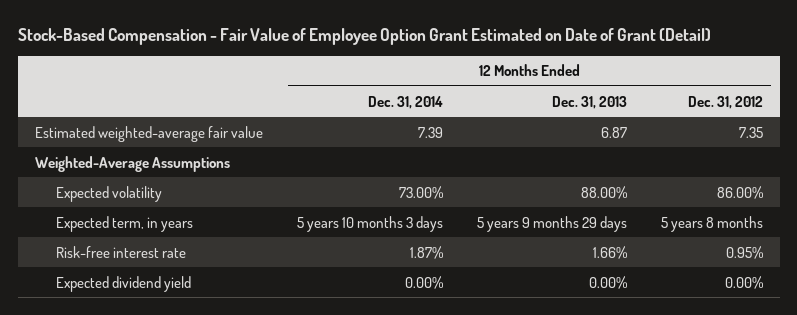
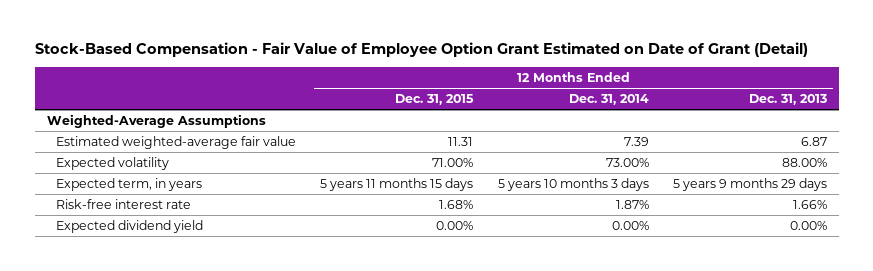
- | 12 Months Ended Dec. 31, 2014 | 12 Months Ended Dec. 31, 2013 | 12 Months Ended Dec. 31, 2012
+ | 12 Months Ended Dec. 31, 2015 | 12 Months Ended Dec. 31, 2014 | 12 Months Ended Dec. 31, 2013
moved down: Estimated weighted-average fair value | 11.31 | 7.39 | 6.87

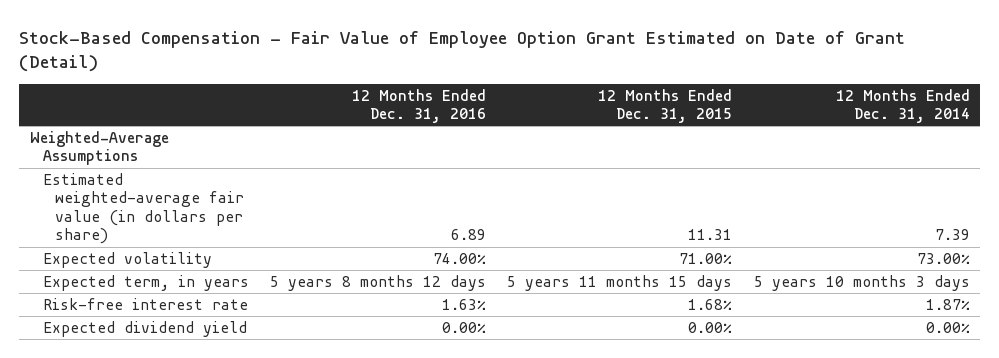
- | 12 Months Ended Dec. 31, 2015 | 12 Months Ended Dec. 31, 2014 | 12 Months Ended Dec. 31, 2013
+ | 12 Months Ended Dec. 31, 2016 | 12 Months Ended Dec. 31, 2015 | 12 Months Ended Dec. 31, 2014
- Estimated weighted-average fair value | 11.31 | 7.39 | 6.87
+ Estimated weighted-average fair value (in dollars per share) | 6.89 | 11.31 | 7.39

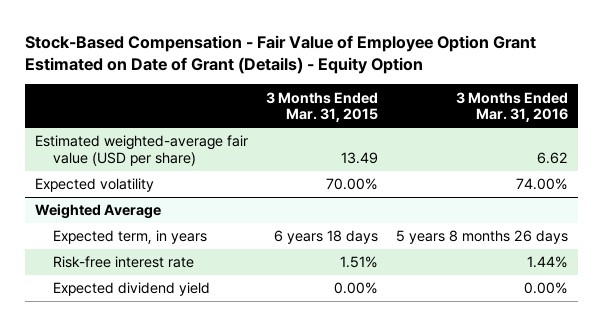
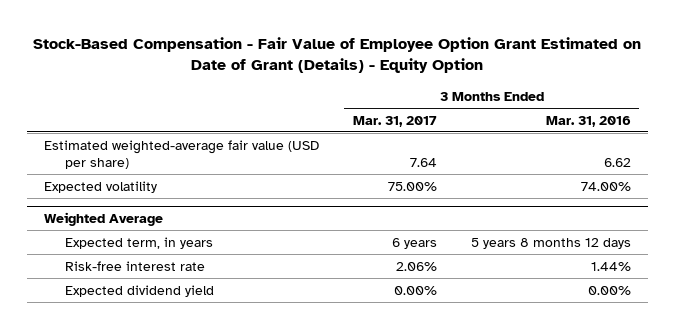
- | 3 Months Ended Mar. 31, 2015 | 3 Months Ended Mar. 31, 2016
+ | 3 Months Ended Mar. 31, 2017 | 3 Months Ended Mar. 31, 2016
@ Weighted Average
- Expected term, in years | 6 years 18 days | 5 years 8 months 26 days
+ Expected term, in years | 6 years | 5 years 8 months 12 days

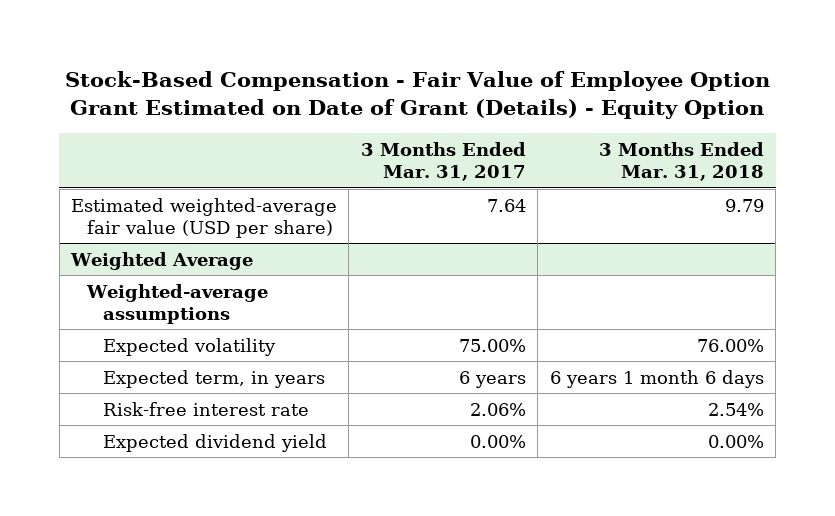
- | 3 Months Ended Mar. 31, 2017 | 3 Months Ended Mar. 31, 2016
+ | 3 Months Ended Mar. 31, 2017 | 3 Months Ended Mar. 31, 2018
- Expected volatility | 75.00% | 74.00%
@ Weighted Average
+ Weighted-average assumptions
+ Expected volatility | 75.00% | 76.00%

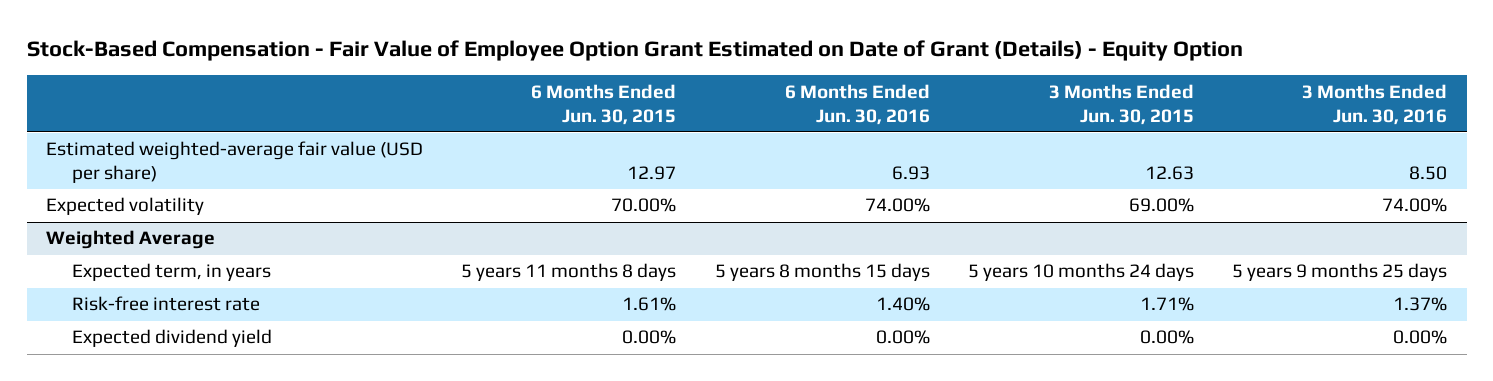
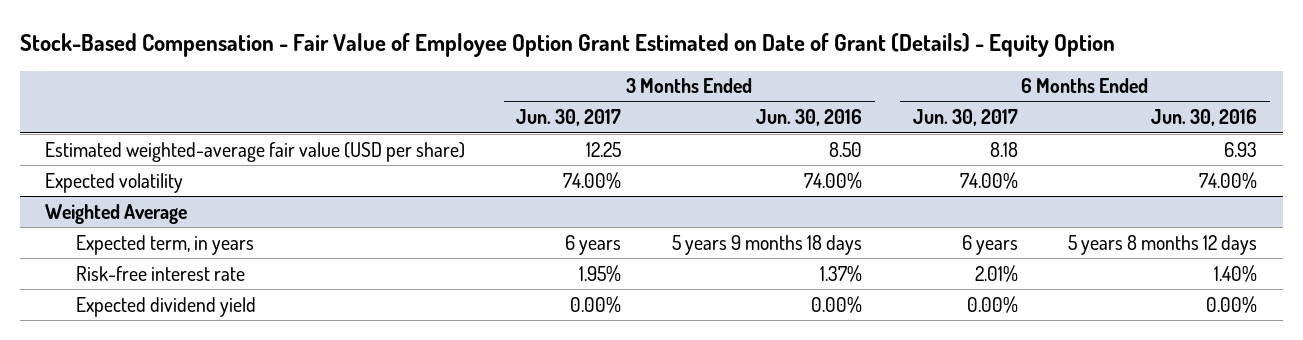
- | 6 Months Ended Jun. 30, 2015 | 6 Months Ended Jun. 30, 2016 | 3 Months Ended Jun. 30, 2015 | 3 Months Ended Jun. 30, 2016
+ | 3 Months Ended Jun. 30, 2017 | 3 Months Ended Jun. 30, 2016 | 6 Months Ended Jun. 30, 2017 | 6 Months Ended Jun. 30, 2016
@ Weighted Average
- Expected term, in years | 5 years 11 months 8 days | 5 years 8 months 15 days | 5 years 10 months 24 days | 5 years 9 months 25 days
+ Expected term, in years | 6 years | 5 years 9 months 18 days | 6 years | 5 years 8 months 12 days

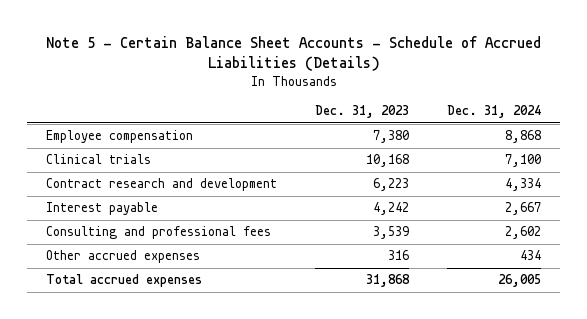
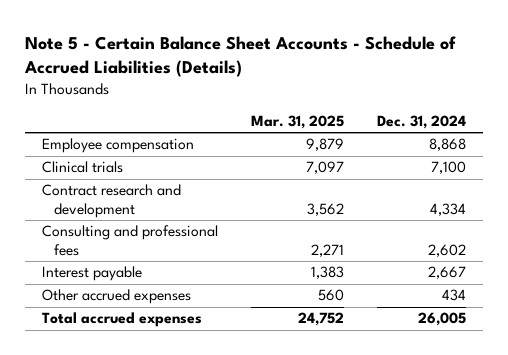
- | Dec. 31, 2023 | Dec. 31, 2024
+ | Mar. 31, 2025 | Dec. 31, 2024
moved down: Interest payable | 1,383 | 2,667

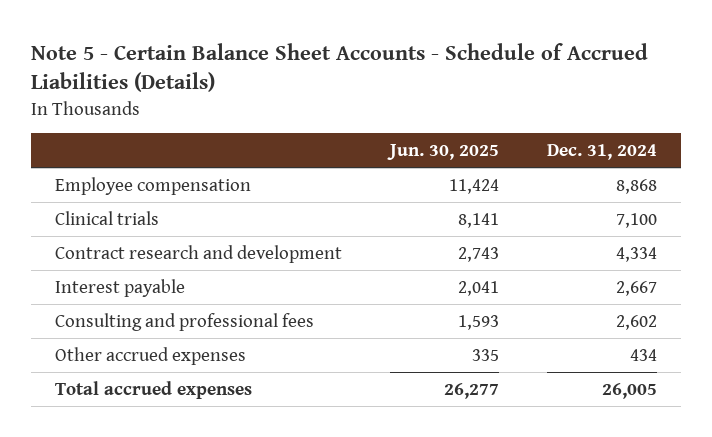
- | Mar. 31, 2025 | Dec. 31, 2024
+ | Jun. 30, 2025 | Dec. 31, 2024
moved down: Consulting and professional fees | 1,593 | 2,602

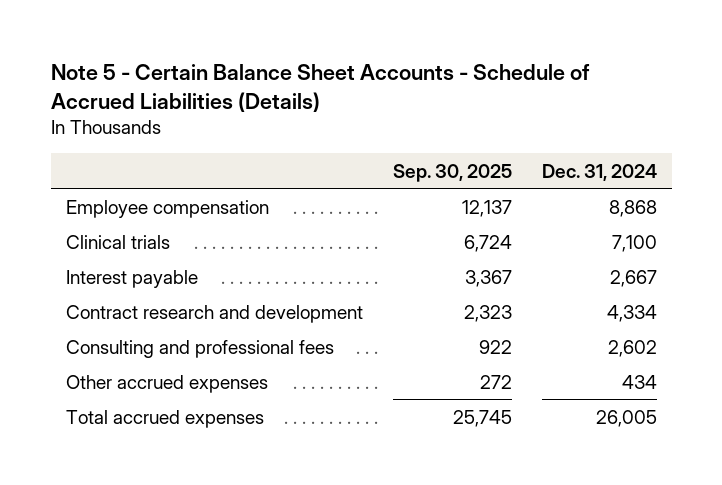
- | Jun. 30, 2025 | Dec. 31, 2024
+ | Sep. 30, 2025 | Dec. 31, 2024
moved down: Contract research and development | 2,323 | 4,334

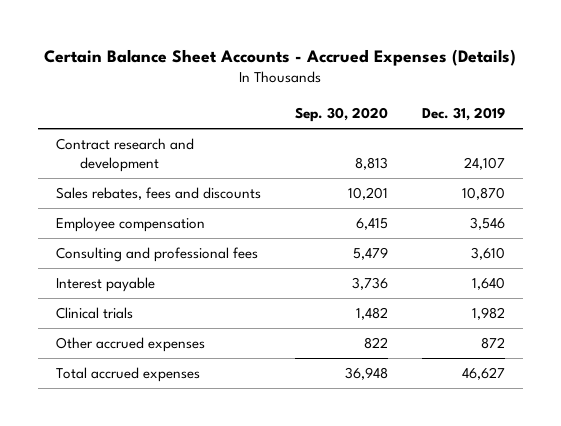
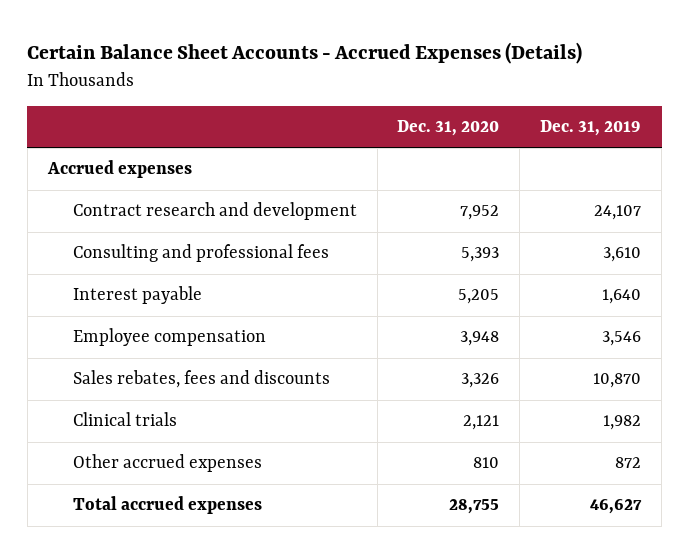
- | Sep. 30, 2020 | Dec. 31, 2019
+ | Dec. 31, 2020 | Dec. 31, 2019
+ Accrued expenses
moved down: Employee compensation | 3,948 | 3,546
moved down: Sales rebates, fees and discounts | 3,326 | 10,870

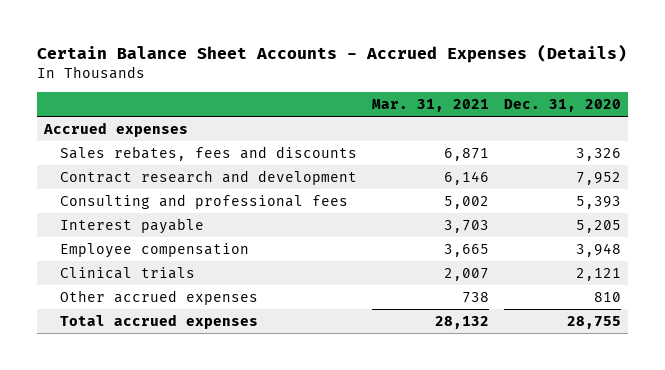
- | Dec. 31, 2020 | Dec. 31, 2019
+ | Mar. 31, 2021 | Dec. 31, 2020
moved up: Sales rebates, fees and discounts | 6,871 | 3,326

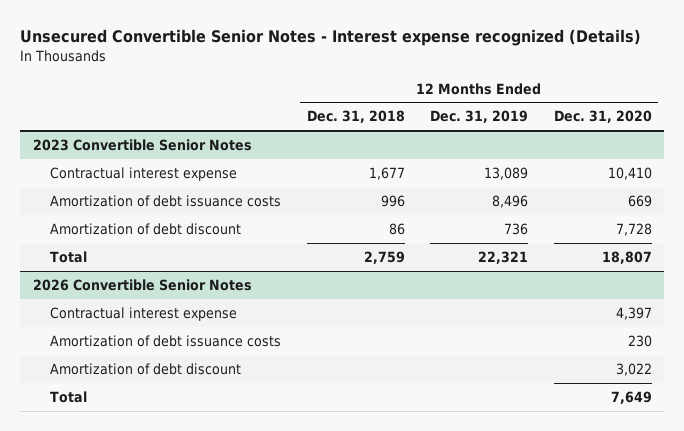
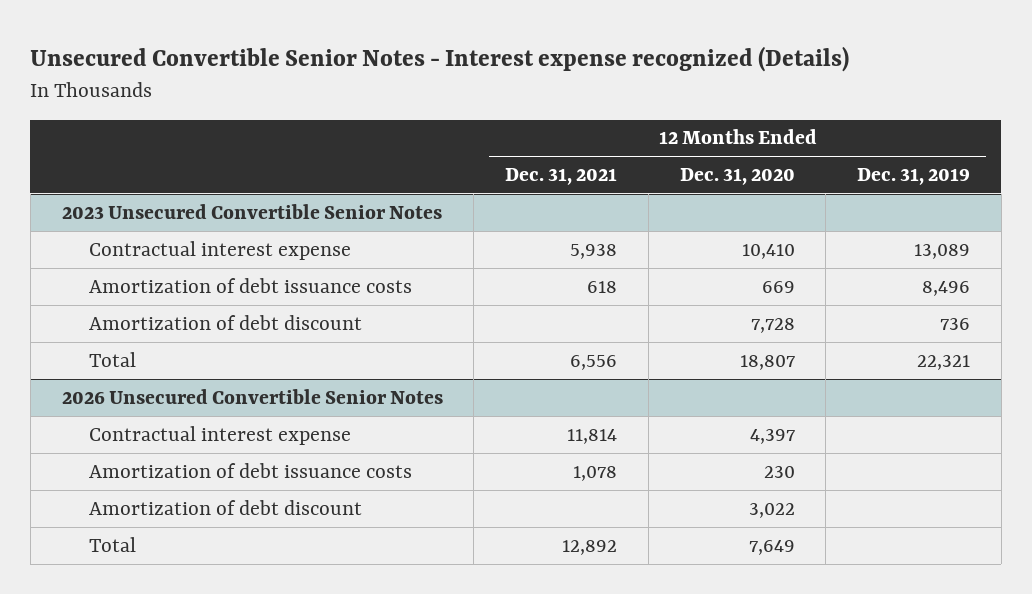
- | 12 Months Ended Dec. 31, 2018 | 12 Months Ended Dec. 31, 2019 | 12 Months Ended Dec. 31, 2020
+ | 12 Months Ended Dec. 31, 2021 | 12 Months Ended Dec. 31, 2020 | 12 Months Ended Dec. 31, 2019
- 2023 Convertible Senior Notes
+ 2023 Unsecured Convertible Senior Notes
- 2026 Convertible Senior Notes
+ 2026 Unsecured Convertible Senior Notes

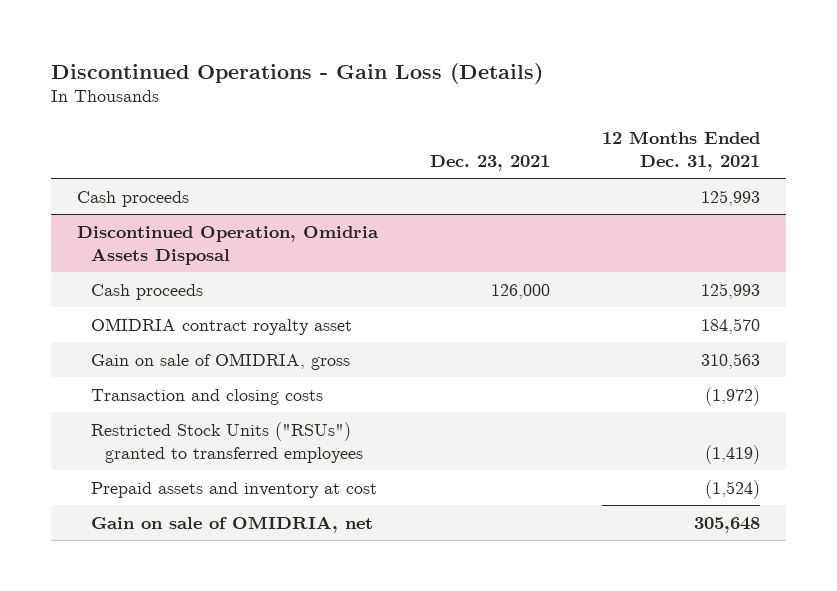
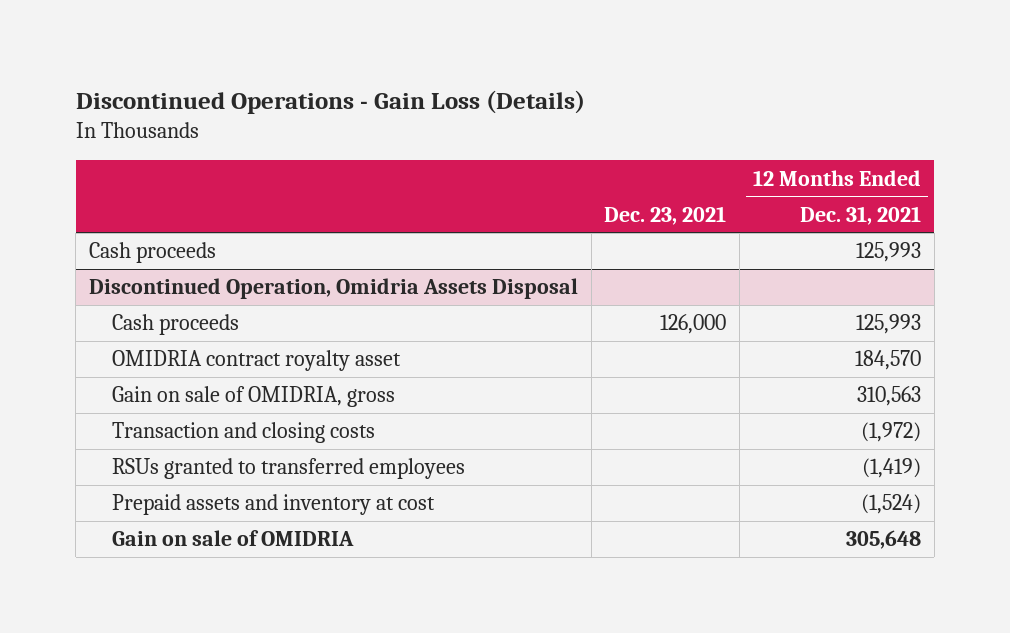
@ Discontinued Operation, Omidria Assets Disposal
- Restricted Stock Units ("RSUs") granted to transferred employees | | (1,419)
+ RSUs granted to transferred employees | | (1,419)
- Gain on sale of OMIDRIA, net | | 305,648
+ Gain on sale of OMIDRIA | | 305,648

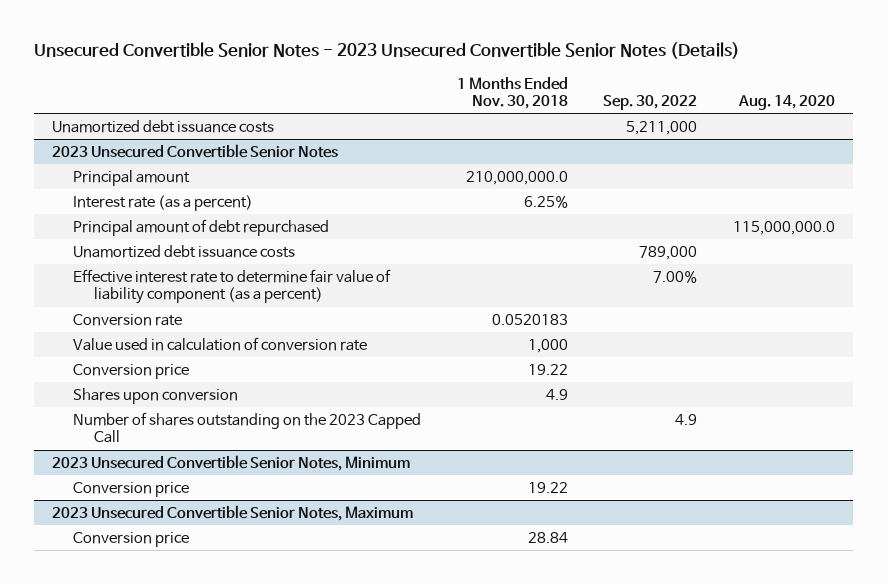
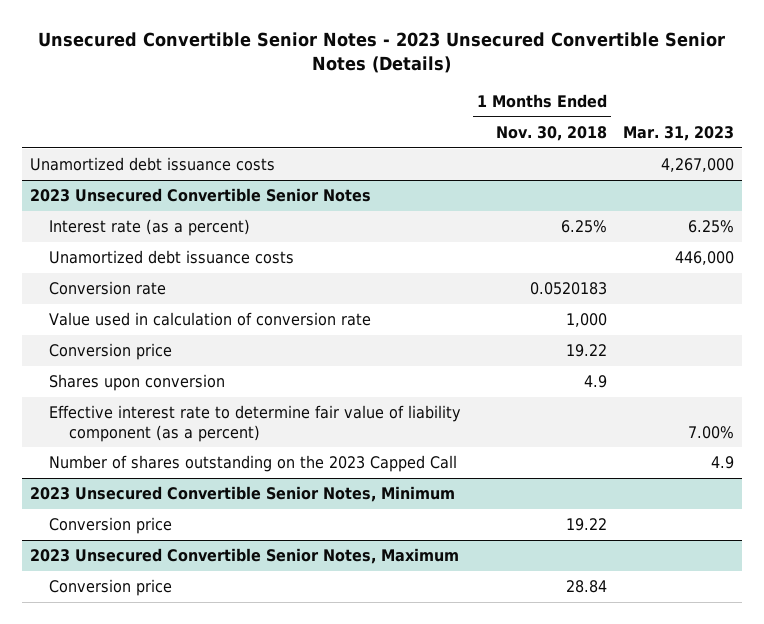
- | 1 Months Ended Nov. 30, 2018 | Sep. 30, 2022 | Aug. 14, 2020
+ | 1 Months Ended Nov. 30, 2018 | Mar. 31, 2023
@ 2023 Unsecured Convertible Senior Notes
- Principal amount | 210,000,000.0 | |
- Principal amount of debt repurchased | | | 115,000,000.0
moved down: Effective interest rate to determine fair value of liability component (as a percent) | | 7.00%

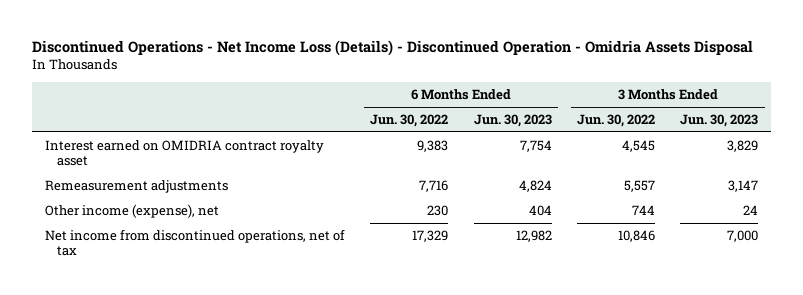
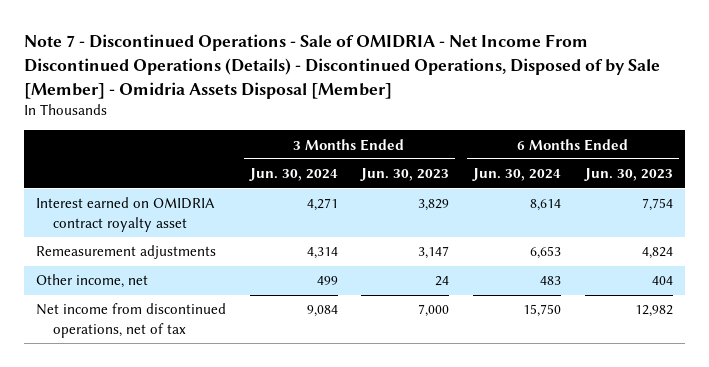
- Discontinued Operations - Net Income Loss (Details) - Discontinued Operation - Omidria Assets Disposal
+ Note 7 - Discontinued Operations - Sale of OMIDRIA - Net Income From Discontinued Operations (Details) - Discontinued Operations, Disposed of by Sale [Member] - Omidria Assets Disposal [Member]
- | 6 Months Ended Jun. 30, 2022 | 6 Months Ended Jun. 30, 2023 | 3 Months Ended Jun. 30, 2022 | 3 Months Ended Jun. 30, 2023
+ | 3 Months Ended Jun. 30, 2024 | 3 Months Ended Jun. 30, 2023 | 6 Months Ended Jun. 30, 2024 | 6 Months Ended Jun. 30, 2023
- Other income (expense), net | 230 | 404 | 744 | 24
+ Other income, net | 499 | 24 | 483 | 404

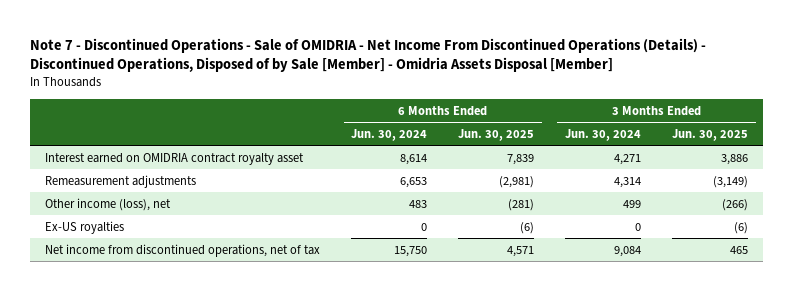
- | 3 Months Ended Jun. 30, 2024 | 3 Months Ended Jun. 30, 2023 | 6 Months Ended Jun. 30, 2024 | 6 Months Ended Jun. 30, 2023
+ | 6 Months Ended Jun. 30, 2024 | 6 Months Ended Jun. 30, 2025 | 3 Months Ended Jun. 30, 2024 | 3 Months Ended Jun. 30, 2025
- Other income, net | 499 | 24 | 483 | 404
+ Other income (loss), net | 483 | (281) | 499 | (266)
+ Ex-US royalties | 0 | (6) | 0 | (6)

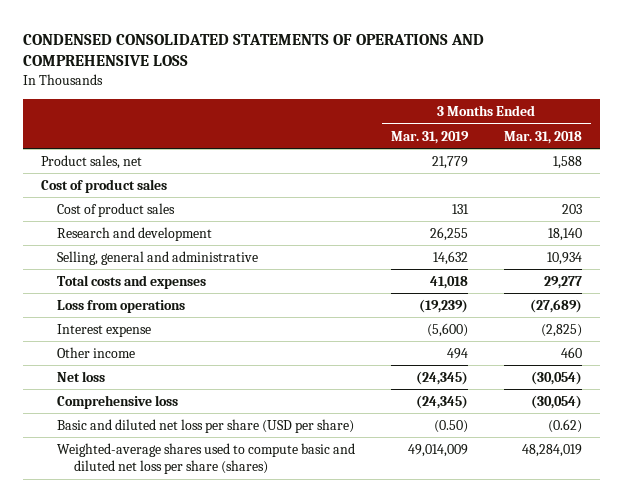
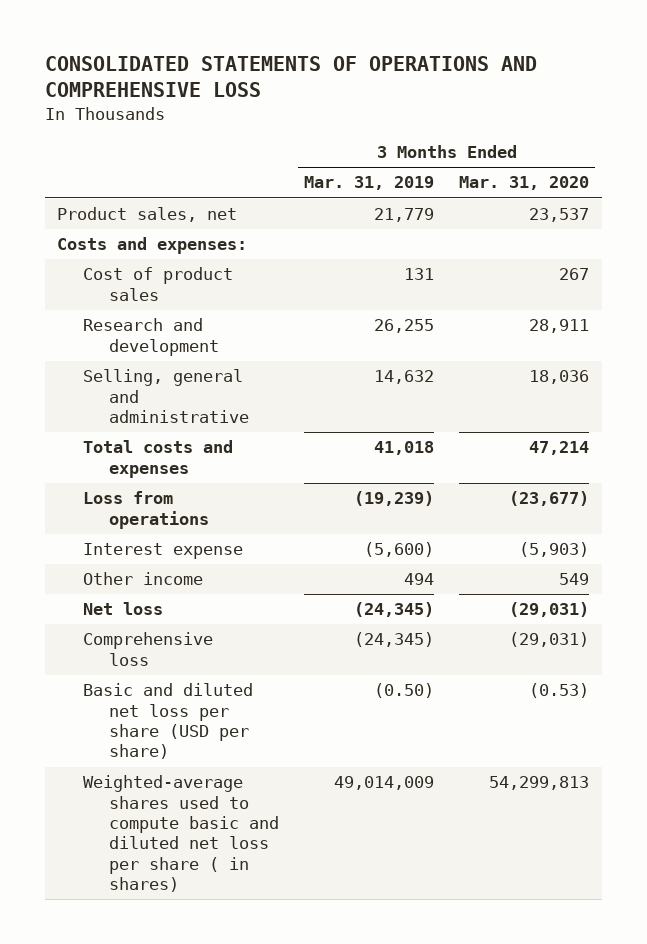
- CONDENSED CONSOLIDATED STATEMENTS OF OPERATIONS AND COMPREHENSIVE LOSS
+ CONSOLIDATED STATEMENTS OF OPERATIONS AND COMPREHENSIVE LOSS
- | 3 Months Ended Mar. 31, 2019 | 3 Months Ended Mar. 31, 2018
+ | 3 Months Ended Mar. 31, 2019 | 3 Months Ended Mar. 31, 2020
- Cost of product sales
+ Costs and expenses:
- Weighted-average shares used to compute basic and diluted net loss per share (shares) | 49,014,009 | 48,284,019
+ Weighted-average shares used to compute basic and diluted net loss per share ( in shares) | 49,014,009 | 54,299,813

